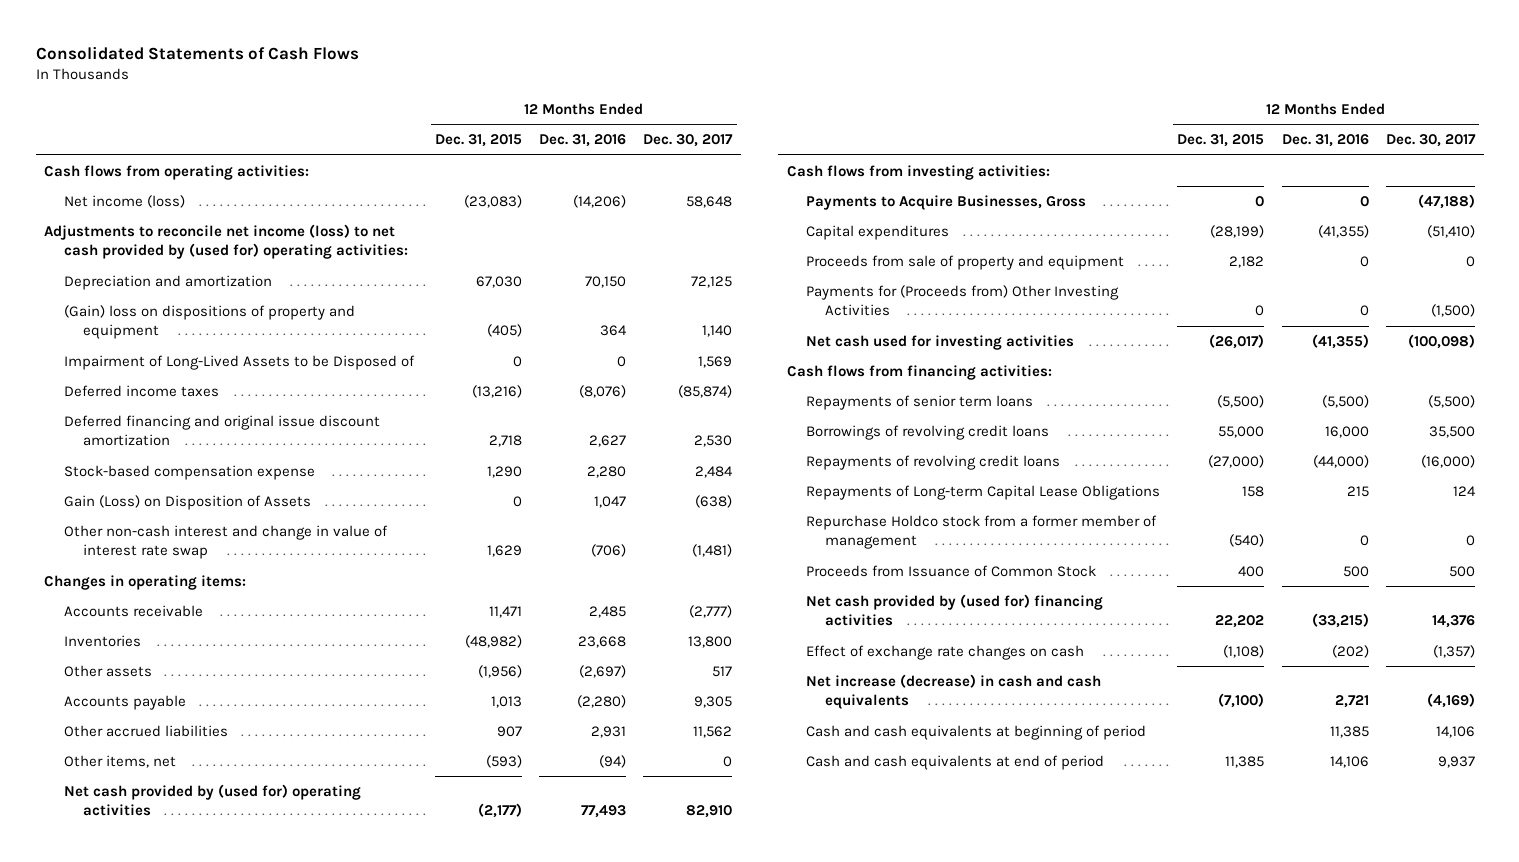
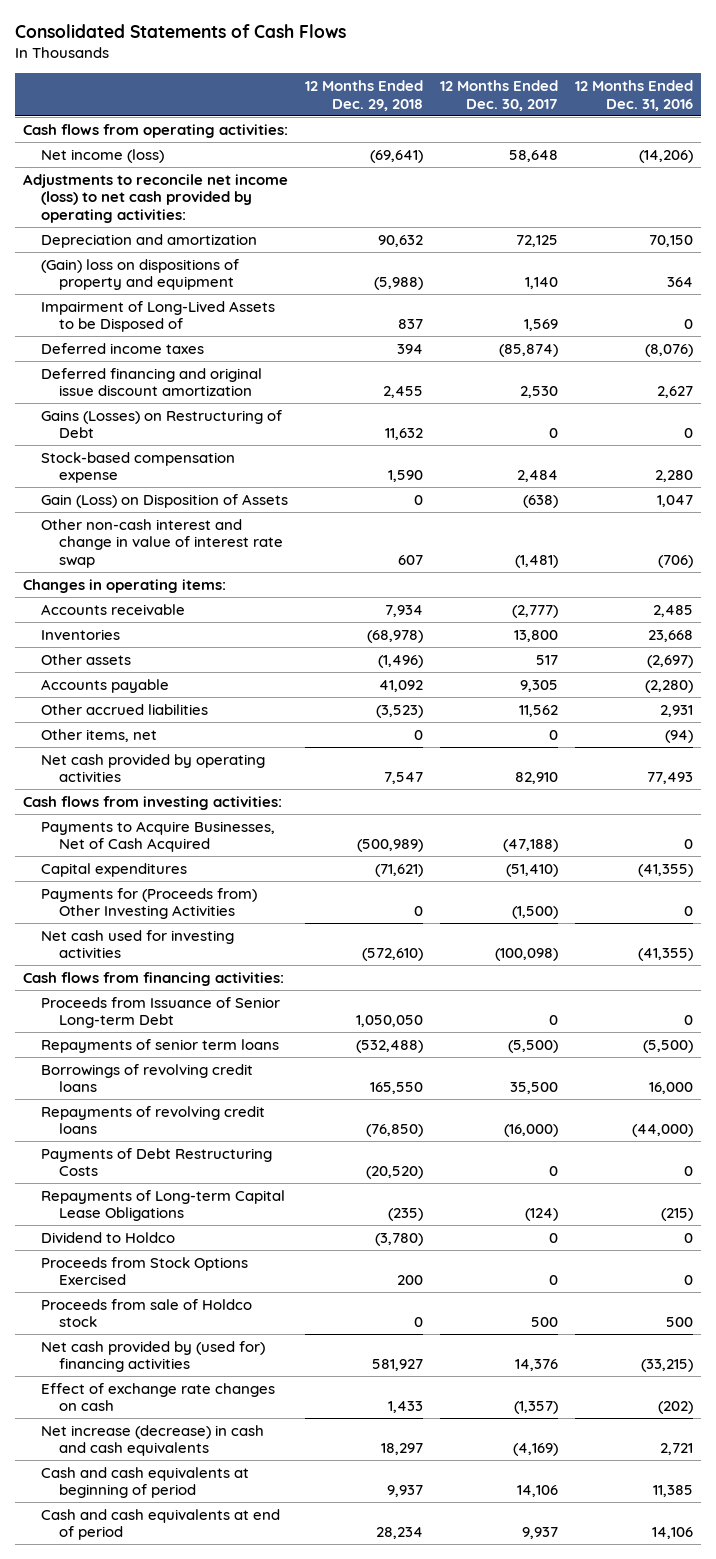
- | 12 Months Ended Dec. 31, 2015 | 12 Months Ended Dec. 31, 2016 | 12 Months Ended Dec. 30, 2017
+ | 12 Months Ended Dec. 29, 2018 | 12 Months Ended Dec. 30, 2017 | 12 Months Ended Dec. 31, 2016
- Adjustments to reconcile net income (loss) to net cash provided by (used for) operating activities:
+ Adjustments to reconcile net income (loss) to net cash provided by operating activities:
+ Gains (Losses) on Restructuring of Debt | 11,632 | 0 | 0
- Net cash provided by (used for) operating activities | (2,177) | 77,493 | 82,910
+ Net cash provided by operating activities | 7,547 | 82,910 | 77,493
- Payments to Acquire Businesses, Gross | 0 | 0 | (47,188)
+ Payments to Acquire Businesses, Net of Cash Acquired | (500,989) | (47,188) | 0
- Proceeds from sale of property and equipment | 2,182 | 0 | 0
+ Proceeds from Issuance of Senior Long-term Debt | 1,050,050 | 0 | 0
- Repayments of Long-term Capital Lease Obligations | 158 | 215 | 124
- Repurchase Holdco stock from a former member of management | (540) | 0 | 0
- Proceeds from Issuance of Common Stock | 400 | 500 | 500
+ Payments of Debt Restructuring Costs | (20,520) | 0 | 0
+ Repayments of Long-term Capital Lease Obligations | (235) | (124) | (215)
+ Dividend to Holdco | (3,780) | 0 | 0
+ Proceeds from Stock Options Exercised | 200 | 0 | 0
+ Proceeds from sale of Holdco stock | 0 | 500 | 500

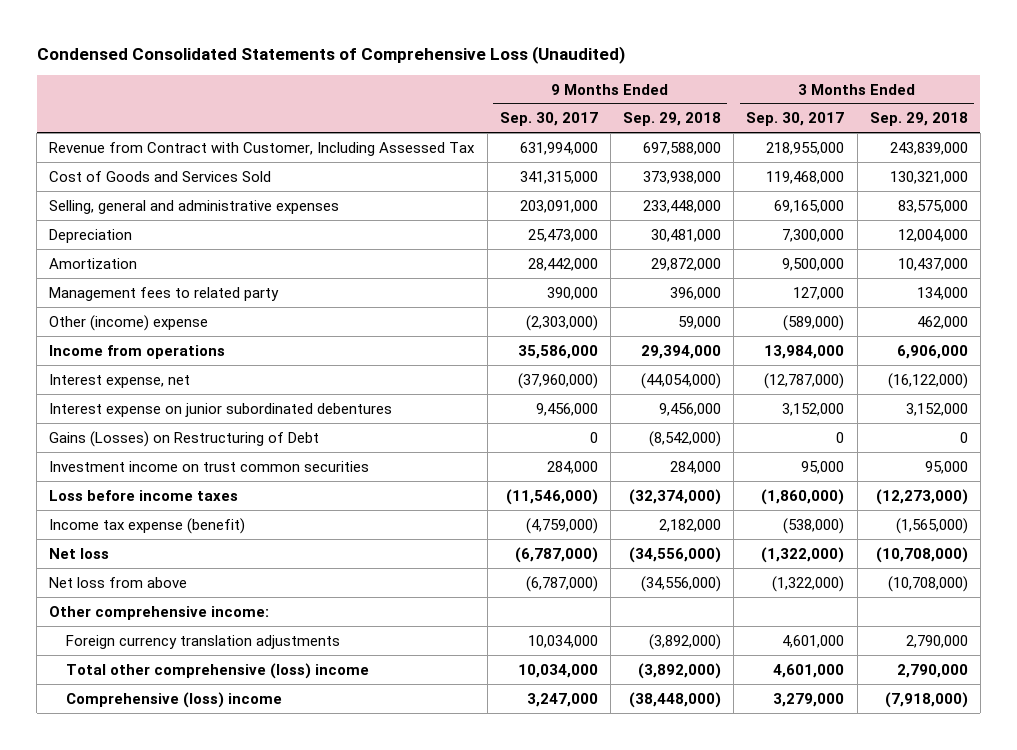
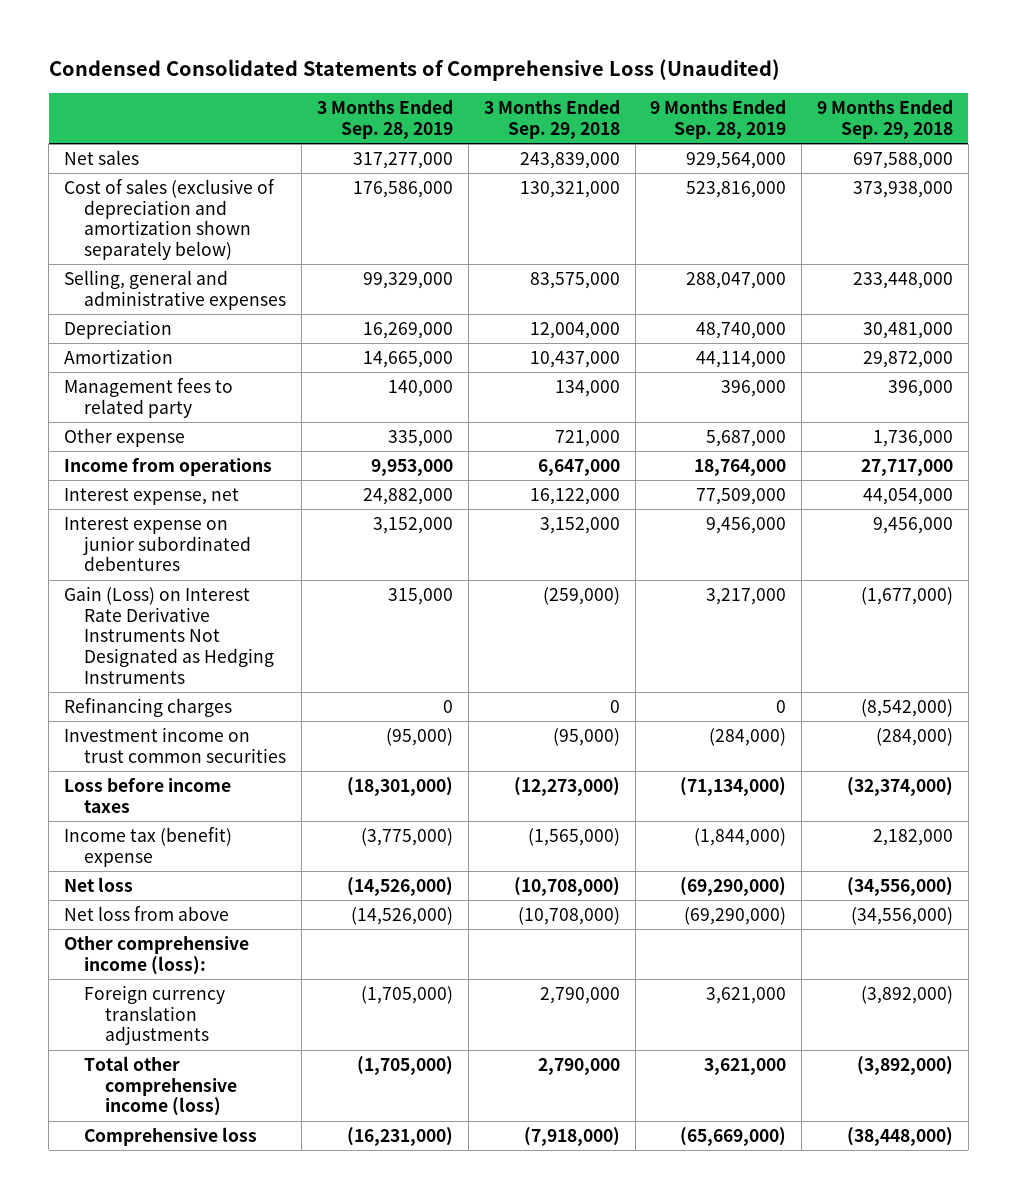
- | 9 Months Ended Sep. 30, 2017 | 9 Months Ended Sep. 29, 2018 | 3 Months Ended Sep. 30, 2017 | 3 Months Ended Sep. 29, 2018
+ | 3 Months Ended Sep. 28, 2019 | 3 Months Ended Sep. 29, 2018 | 9 Months Ended Sep. 28, 2019 | 9 Months Ended Sep. 29, 2018
- Revenue from Contract with Customer, Including Assessed Tax | 631,994,000 | 697,588,000 | 218,955,000 | 243,839,000
- Cost of Goods and Services Sold | 341,315,000 | 373,938,000 | 119,468,000 | 130,321,000
+ Net sales | 317,277,000 | 243,839,000 | 929,564,000 | 697,588,000
+ Cost of sales (exclusive of depreciation and amortization shown separately below) | 176,586,000 | 130,321,000 | 523,816,000 | 373,938,000
- Other (income) expense | (2,303,000) | 59,000 | (589,000) | 462,000
- Income from operations | 35,586,000 | 29,394,000 | 13,984,000 | 6,906,000
- Interest expense, net | (37,960,000) | (44,054,000) | (12,787,000) | (16,122,000)
+ Other expense | 335,000 | 721,000 | 5,687,000 | 1,736,000
+ Income from operations | 9,953,000 | 6,647,000 | 18,764,000 | 27,717,000
+ Interest expense, net | 24,882,000 | 16,122,000 | 77,509,000 | 44,054,000
- Gains (Losses) on Restructuring of Debt | 0 | (8,542,000) | 0 | 0
- Investment income on trust common securities | 284,000 | 284,000 | 95,000 | 95,000
+ Gain (Loss) on Interest Rate Derivative Instruments Not Designated as Hedging Instruments | 315,000 | (259,000) | 3,217,000 | (1,677,000)
+ Refinancing charges | 0 | 0 | 0 | (8,542,000)
+ Investment income on trust common securities | (95,000) | (95,000) | (284,000) | (284,000)
- Income tax expense (benefit) | (4,759,000) | 2,182,000 | (538,000) | (1,565,000)
+ Income tax (benefit) expense | (3,775,000) | (1,565,000) | (1,844,000) | 2,182,000
- Other comprehensive income:
+ Other comprehensive income (loss):
- Total other comprehensive (loss) income | 10,034,000 | (3,892,000) | 4,601,000 | 2,790,000
- Comprehensive (loss) income | 3,247,000 | (38,448,000) | 3,279,000 | (7,918,000)
+ Total other comprehensive income (loss) | (1,705,000) | 2,790,000 | 3,621,000 | (3,892,000)
+ Comprehensive loss | (16,231,000) | (7,918,000) | (65,669,000) | (38,448,000)

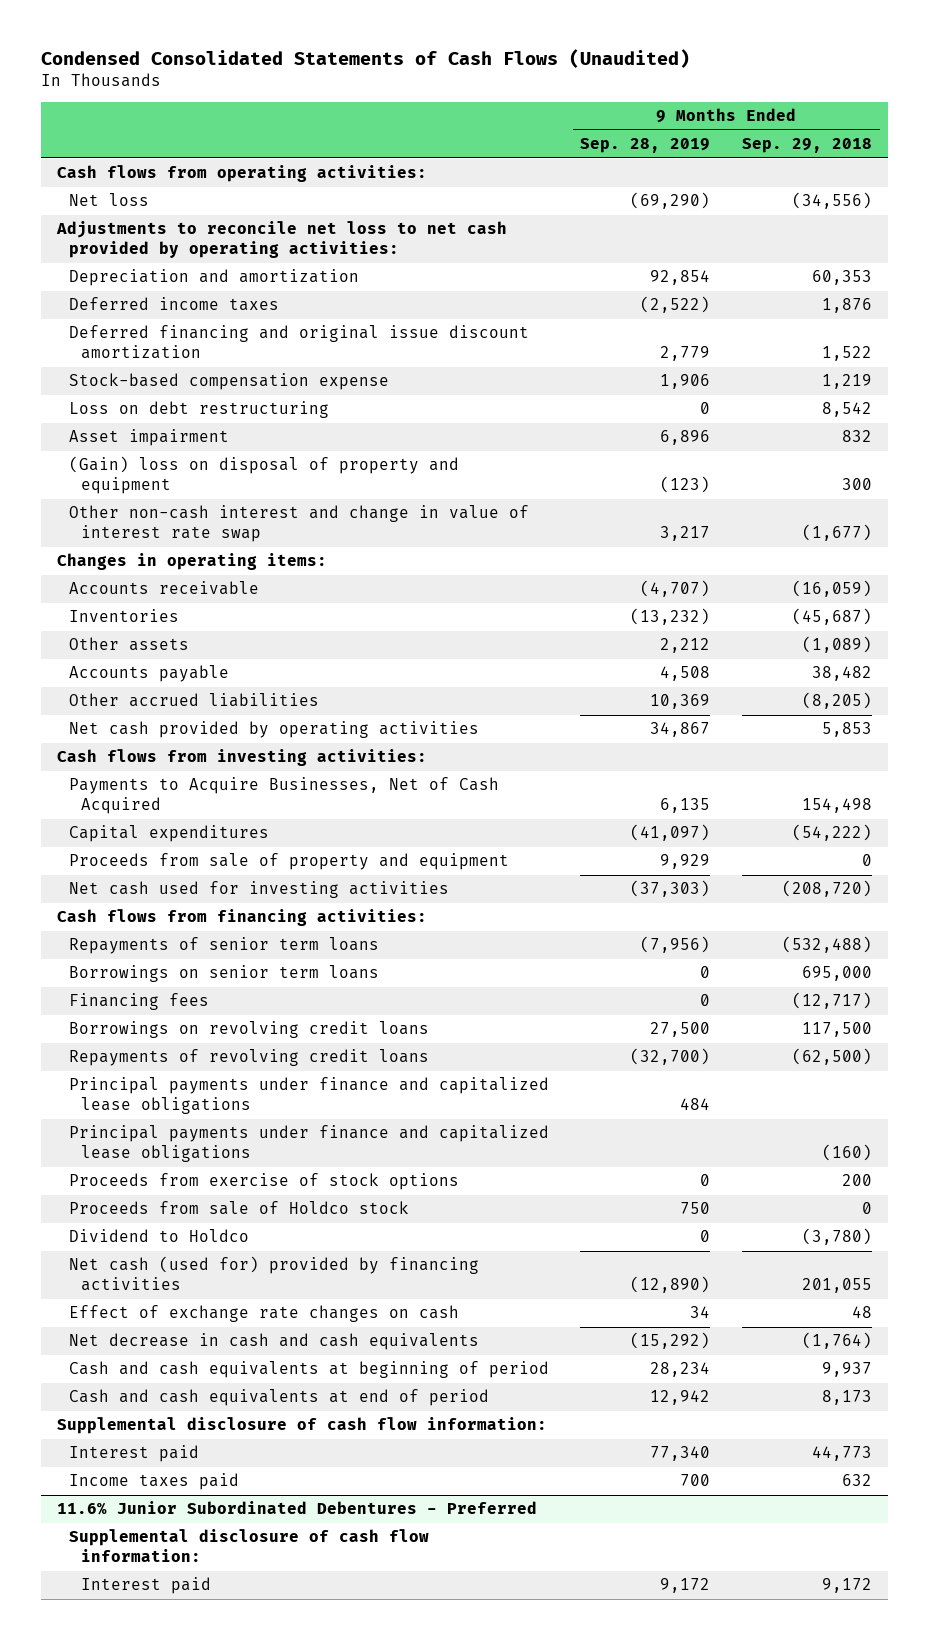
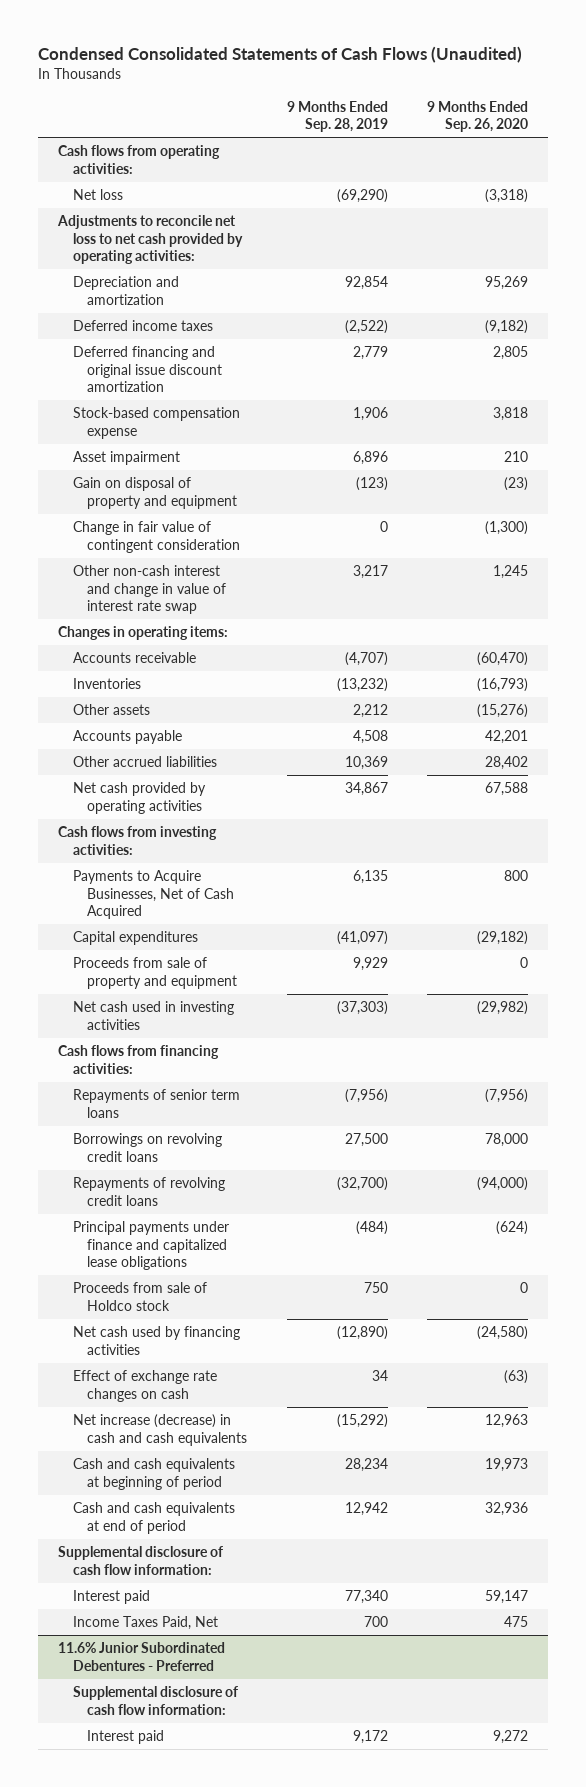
- | 9 Months Ended Sep. 28, 2019 | 9 Months Ended Sep. 29, 2018
+ | 9 Months Ended Sep. 28, 2019 | 9 Months Ended Sep. 26, 2020
- Loss on debt restructuring | 0 | 8,542
- (Gain) loss on disposal of property and equipment | (123) | 300
+ Gain on disposal of property and equipment | (123) | (23)
+ Change in fair value of contingent consideration | 0 | (1,300)
- Net cash used for investing activities | (37,303) | (208,720)
+ Net cash used in investing activities | (37,303) | (29,982)
- Borrowings on senior term loans | 0 | 695,000
- Financing fees | 0 | (12,717)
- Principal payments under finance and capitalized lease obligations | 484 |
- Principal payments under finance and capitalized lease obligations | | (160)
- Proceeds from exercise of stock options | 0 | 200
+ Principal payments under finance and capitalized lease obligations | (484) | (624)
- Dividend to Holdco | 0 | (3,780)
- Net cash (used for) provided by financing activities | (12,890) | 201,055
+ Net cash used by financing activities | (12,890) | (24,580)
- Net decrease in cash and cash equivalents | (15,292) | (1,764)
+ Net increase (decrease) in cash and cash equivalents | (15,292) | 12,963
- Income taxes paid | 700 | 632
+ Income Taxes Paid, Net | 700 | 475

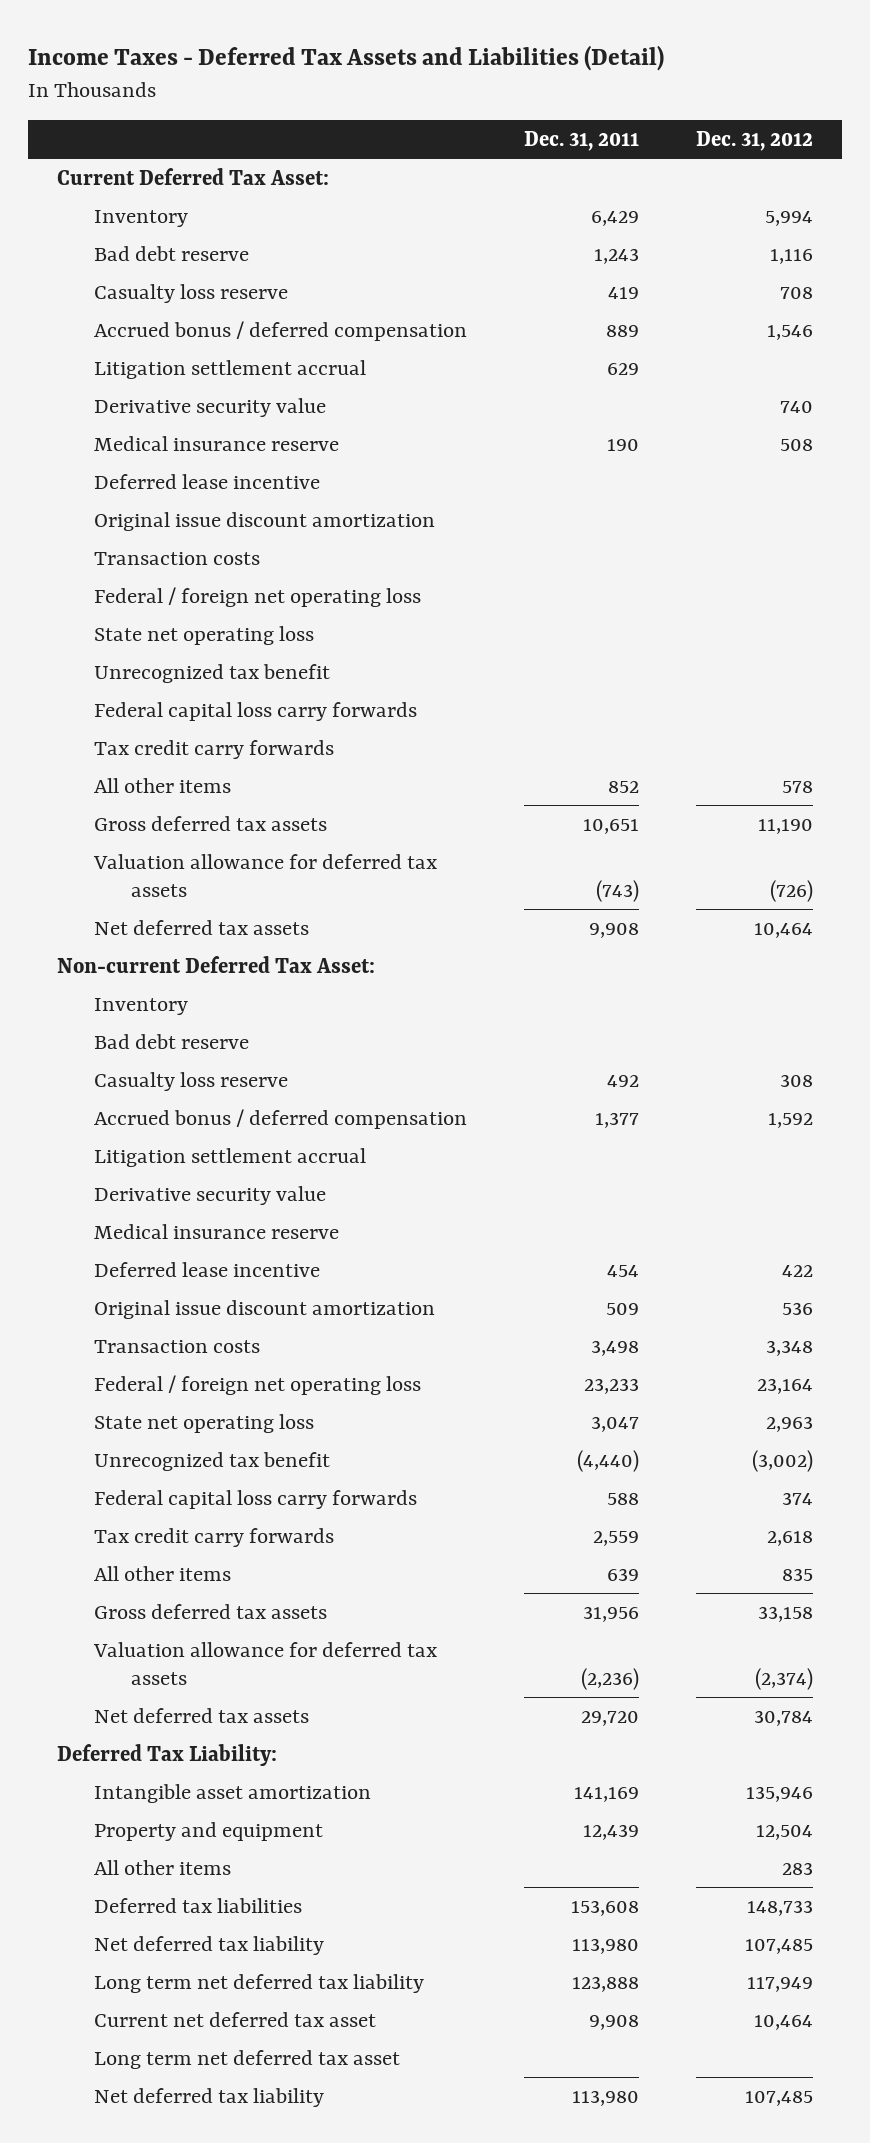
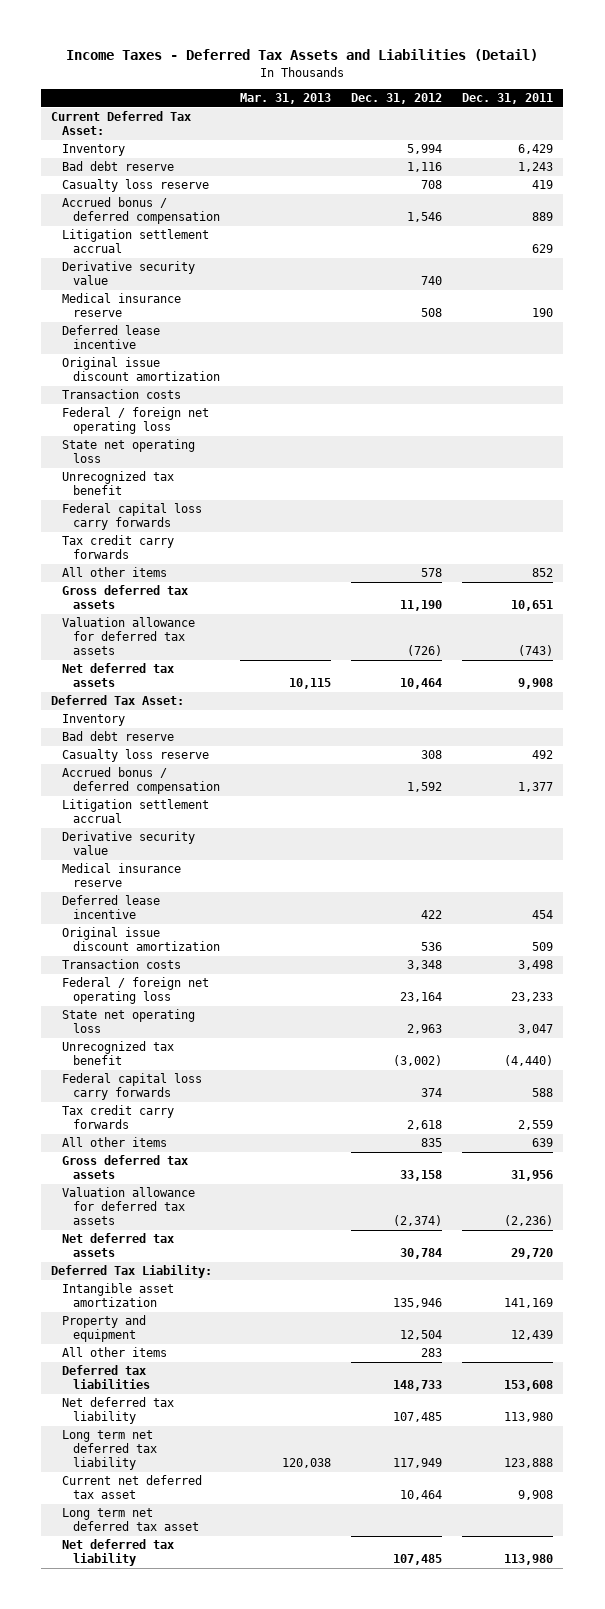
- | Dec. 31, 2011 | Dec. 31, 2012
+ | Mar. 31, 2013 | Dec. 31, 2012 | Dec. 31, 2011
- Non-current Deferred Tax Asset:
+ Deferred Tax Asset:

